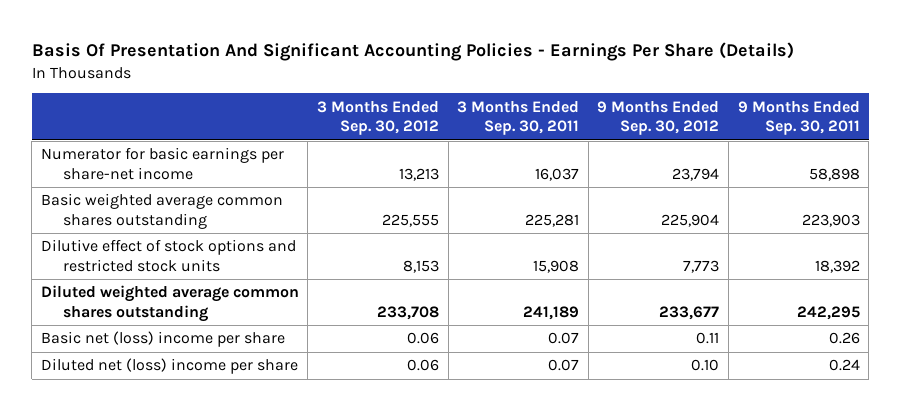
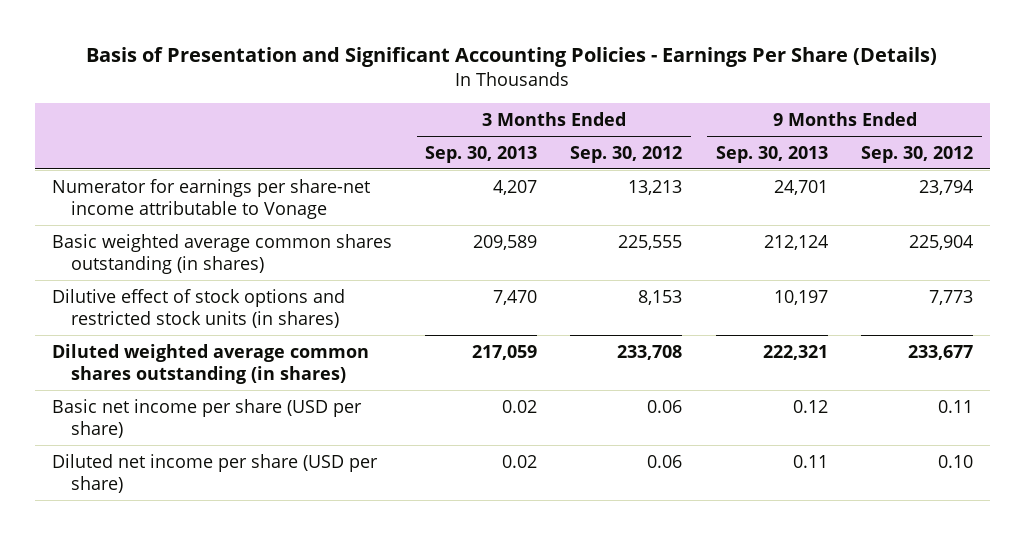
- Basis Of Presentation And Significant Accounting Policies - Earnings Per Share (Details)
+ Basis of Presentation and Significant Accounting Policies - Earnings Per Share (Details)
- | 3 Months Ended Sep. 30, 2012 | 3 Months Ended Sep. 30, 2011 | 9 Months Ended Sep. 30, 2012 | 9 Months Ended Sep. 30, 2011
+ | 3 Months Ended Sep. 30, 2013 | 3 Months Ended Sep. 30, 2012 | 9 Months Ended Sep. 30, 2013 | 9 Months Ended Sep. 30, 2012
- Numerator for basic earnings per share-net income | 13,213 | 16,037 | 23,794 | 58,898
- Basic weighted average common shares outstanding | 225,555 | 225,281 | 225,904 | 223,903
- Dilutive effect of stock options and restricted stock units | 8,153 | 15,908 | 7,773 | 18,392
- Diluted weighted average common shares outstanding | 233,708 | 241,189 | 233,677 | 242,295
- Basic net (loss) income per share | 0.06 | 0.07 | 0.11 | 0.26
- Diluted net (loss) income per share | 0.06 | 0.07 | 0.10 | 0.24
+ Numerator for earnings per share-net income attributable to Vonage | 4,207 | 13,213 | 24,701 | 23,794
+ Basic weighted average common shares outstanding (in shares) | 209,589 | 225,555 | 212,124 | 225,904
+ Dilutive effect of stock options and restricted stock units (in shares) | 7,470 | 8,153 | 10,197 | 7,773
+ Diluted weighted average common shares outstanding (in shares) | 217,059 | 233,708 | 222,321 | 233,677
+ Basic net income per share (USD per share) | 0.02 | 0.06 | 0.12 | 0.11
+ Diluted net income per share (USD per share) | 0.02 | 0.06 | 0.11 | 0.10

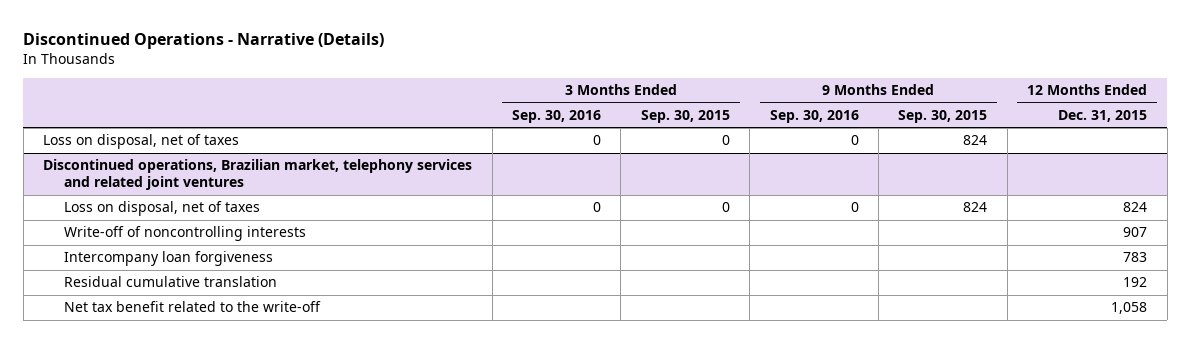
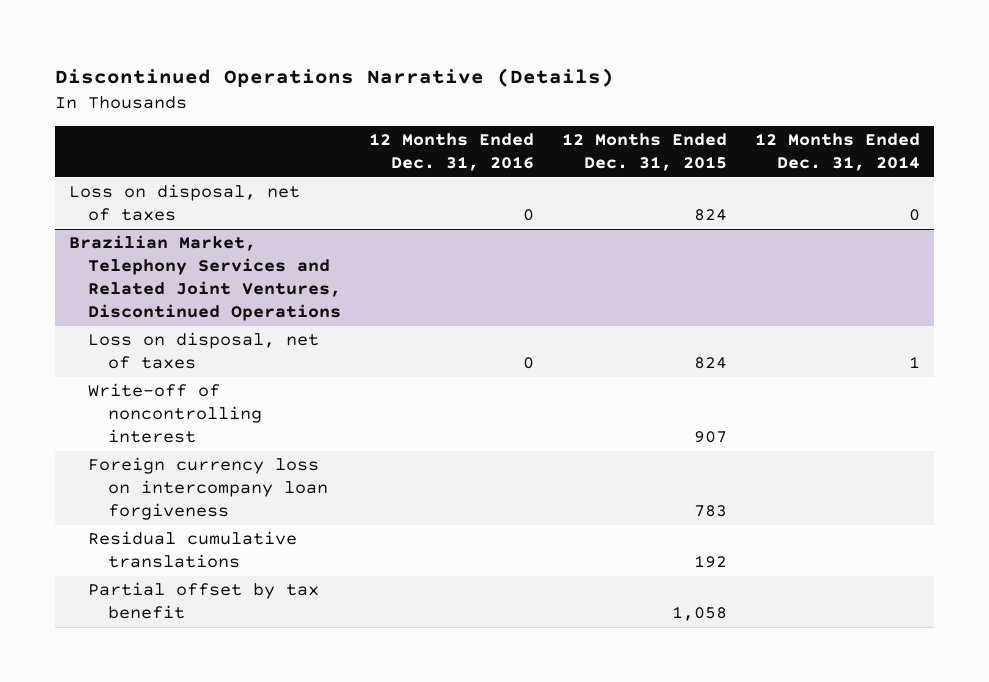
- Discontinued Operations - Narrative (Details)
+ Discontinued Operations Narrative (Details)
- | 3 Months Ended Sep. 30, 2016 | 3 Months Ended Sep. 30, 2015 | 9 Months Ended Sep. 30, 2016 | 9 Months Ended Sep. 30, 2015 | 12 Months Ended Dec. 31, 2015
+ | 12 Months Ended Dec. 31, 2016 | 12 Months Ended Dec. 31, 2015 | 12 Months Ended Dec. 31, 2014
- Loss on disposal, net of taxes | 0 | 0 | 0 | 824 |
- Discontinued operations, Brazilian market, telephony services and related joint ventures
- Write-off of noncontrolling interests | | | | | 907
- Intercompany loan forgiveness | | | | | 783
- Residual cumulative translation | | | | | 192
- Net tax benefit related to the write-off | | | | | 1,058
+ Brazilian Market, Telephony Services and Related Joint Ventures, Discontinued Operations
+ Loss on disposal, net of taxes | 0 | 824 | 1
+ Write-off of noncontrolling interest | | 907 |
+ Foreign currency loss on intercompany loan forgiveness | | 783 |
+ Residual cumulative translations | | 192 |
+ Partial offset by tax benefit | | 1,058 |

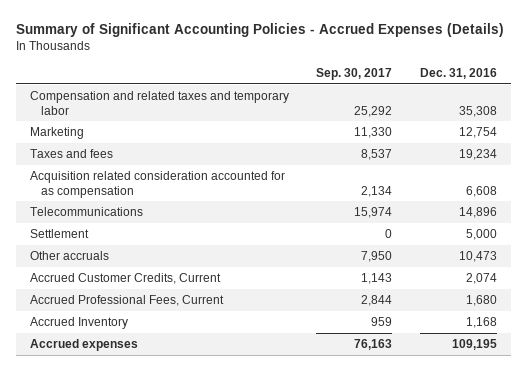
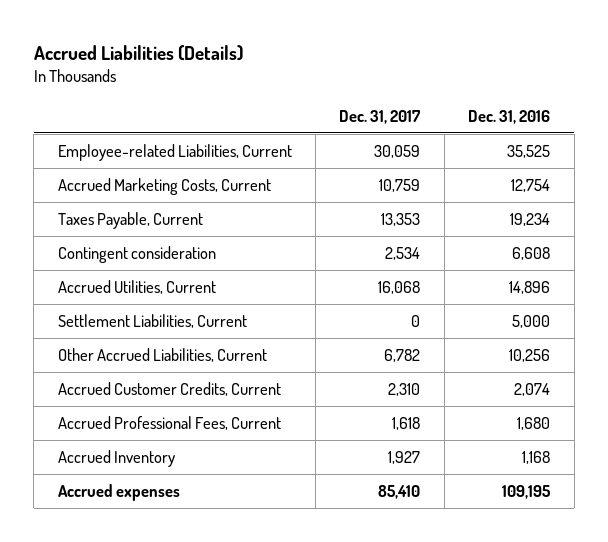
- Summary of Significant Accounting Policies - Accrued Expenses (Details)
+ Accrued Liabilities (Details)
- | Sep. 30, 2017 | Dec. 31, 2016
+ | Dec. 31, 2017 | Dec. 31, 2016
- Compensation and related taxes and temporary labor | 25,292 | 35,308
- Marketing | 11,330 | 12,754
- Taxes and fees | 8,537 | 19,234
- Acquisition related consideration accounted for as compensation | 2,134 | 6,608
- Telecommunications | 15,974 | 14,896
- Settlement | 0 | 5,000
- Other accruals | 7,950 | 10,473
+ Employee-related Liabilities, Current | 30,059 | 35,525
+ Accrued Marketing Costs, Current | 10,759 | 12,754
+ Taxes Payable, Current | 13,353 | 19,234
+ Contingent consideration | 2,534 | 6,608
+ Accrued Utilities, Current | 16,068 | 14,896
+ Settlement Liabilities, Current | 0 | 5,000
+ Other Accrued Liabilities, Current | 6,782 | 10,256

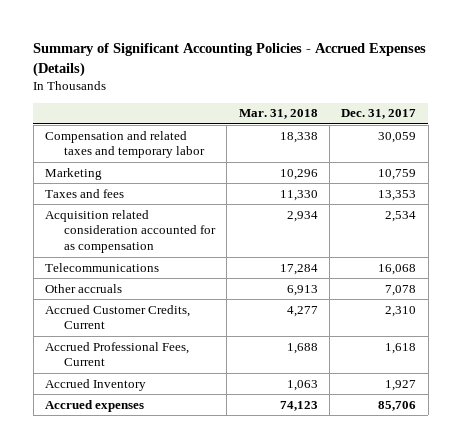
- Accrued Liabilities (Details)
+ Summary of Significant Accounting Policies - Accrued Expenses (Details)
- | Dec. 31, 2017 | Dec. 31, 2016
+ | Mar. 31, 2018 | Dec. 31, 2017
- Employee-related Liabilities, Current | 30,059 | 35,525
- Accrued Marketing Costs, Current | 10,759 | 12,754
- Taxes Payable, Current | 13,353 | 19,234
- Contingent consideration | 2,534 | 6,608
- Accrued Utilities, Current | 16,068 | 14,896
- Settlement Liabilities, Current | 0 | 5,000
- Other Accrued Liabilities, Current | 6,782 | 10,256
+ Compensation and related taxes and temporary labor | 18,338 | 30,059
+ Marketing | 10,296 | 10,759
+ Taxes and fees | 11,330 | 13,353
+ Acquisition related consideration accounted for as compensation | 2,934 | 2,534
+ Telecommunications | 17,284 | 16,068
+ Other accruals | 6,913 | 7,078
- Accrued expenses | 85,410 | 109,195
+ Accrued expenses | 74,123 | 85,706

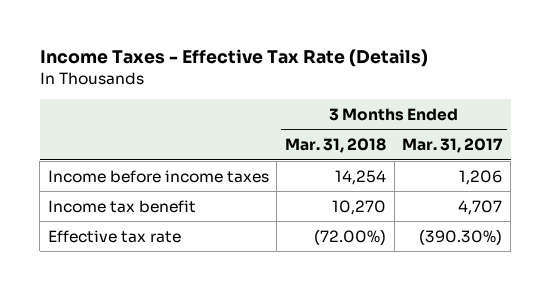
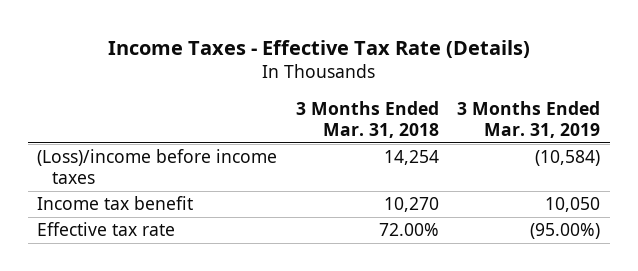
- | 3 Months Ended Mar. 31, 2018 | 3 Months Ended Mar. 31, 2017
+ | 3 Months Ended Mar. 31, 2018 | 3 Months Ended Mar. 31, 2019
- Income before income taxes | 14,254 | 1,206
+ (Loss)/income before income taxes | 14,254 | (10,584)
- Effective tax rate | (72.00%) | (390.30%)
+ Effective tax rate | 72.00% | (95.00%)

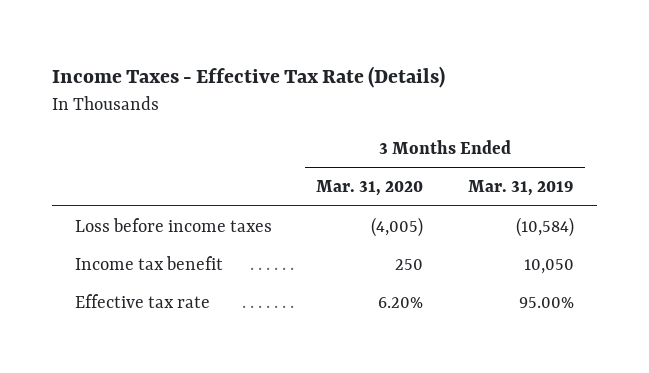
- | 3 Months Ended Mar. 31, 2018 | 3 Months Ended Mar. 31, 2019
+ | 3 Months Ended Mar. 31, 2020 | 3 Months Ended Mar. 31, 2019
- (Loss)/income before income taxes | 14,254 | (10,584)
+ Loss before income taxes | (4,005) | (10,584)
- Effective tax rate | 72.00% | (95.00%)
+ Effective tax rate | 6.20% | 95.00%

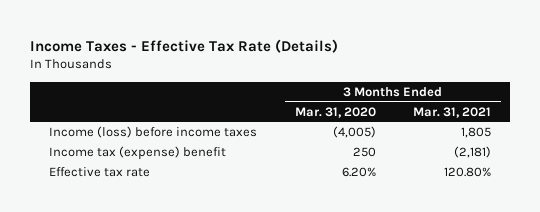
- | 3 Months Ended Mar. 31, 2020 | 3 Months Ended Mar. 31, 2019
+ | 3 Months Ended Mar. 31, 2020 | 3 Months Ended Mar. 31, 2021
- Loss before income taxes | (4,005) | (10,584)
- Income tax benefit | 250 | 10,050
+ Income (loss) before income taxes | (4,005) | 1,805
+ Income tax (expense) benefit | 250 | (2,181)

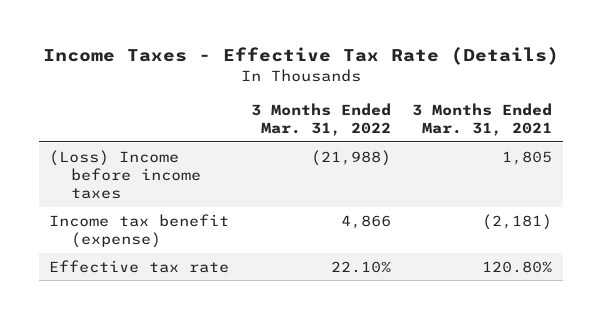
- | 3 Months Ended Mar. 31, 2020 | 3 Months Ended Mar. 31, 2021
+ | 3 Months Ended Mar. 31, 2022 | 3 Months Ended Mar. 31, 2021
- Income (loss) before income taxes | (4,005) | 1,805
- Income tax (expense) benefit | 250 | (2,181)
+ (Loss) Income before income taxes | (21,988) | 1,805
+ Income tax benefit (expense) | 4,866 | (2,181)

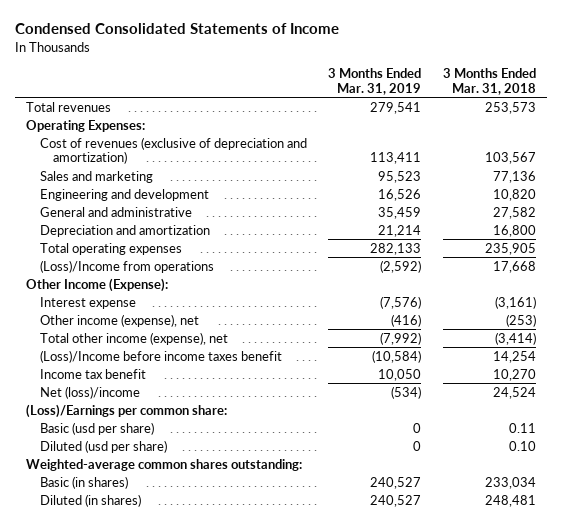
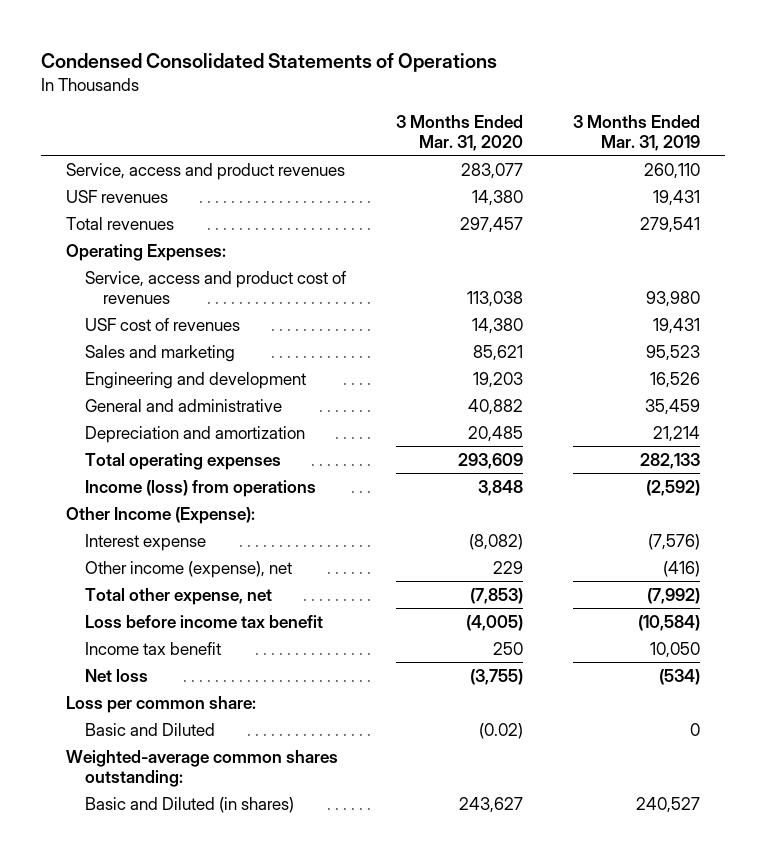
- Condensed Consolidated Statements of Income
+ Condensed Consolidated Statements of Operations
- | 3 Months Ended Mar. 31, 2019 | 3 Months Ended Mar. 31, 2018
+ | 3 Months Ended Mar. 31, 2020 | 3 Months Ended Mar. 31, 2019
+ Service, access and product revenues | 283,077 | 260,110
+ USF revenues | 14,380 | 19,431
- Cost of revenues (exclusive of depreciation and amortization) | 113,411 | 103,567
+ Service, access and product cost of revenues | 113,038 | 93,980
+ USF cost of revenues | 14,380 | 19,431
- (Loss)/Income from operations | (2,592) | 17,668
+ Income (loss) from operations | 3,848 | (2,592)
- Total other income (expense), net | (7,992) | (3,414)
- (Loss)/Income before income taxes benefit | (10,584) | 14,254
+ Total other expense, net | (7,853) | (7,992)
+ Loss before income tax benefit | (4,005) | (10,584)
- Net (loss)/income | (534) | 24,524
- (Loss)/Earnings per common share:
- Basic (usd per share) | 0 | 0.11
- Diluted (usd per share) | 0 | 0.10
+ Net loss | (3,755) | (534)
+ Loss per common share:
+ Basic and Diluted | (0.02) | 0
- Basic (in shares) | 240,527 | 233,034
- Diluted (in shares) | 240,527 | 248,481
+ Basic and Diluted (in shares) | 243,627 | 240,527

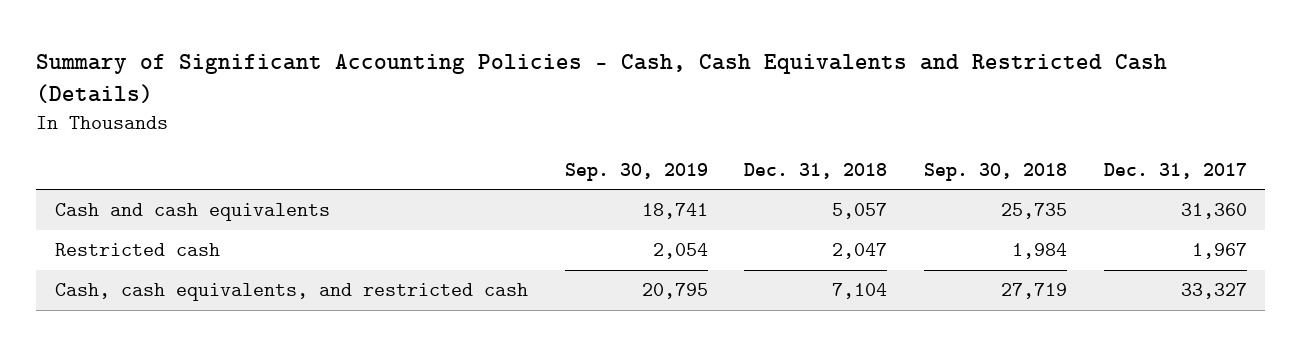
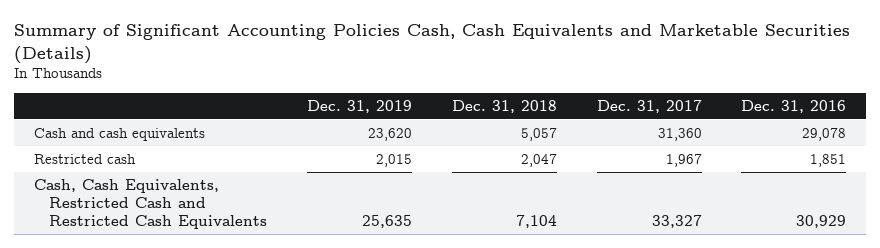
- Summary of Significant Accounting Policies - Cash, Cash Equivalents and Restricted Cash (Details)
+ Summary of Significant Accounting Policies Cash, Cash Equivalents and Marketable Securities (Details)
- | Sep. 30, 2019 | Dec. 31, 2018 | Sep. 30, 2018 | Dec. 31, 2017
+ | Dec. 31, 2019 | Dec. 31, 2018 | Dec. 31, 2017 | Dec. 31, 2016
- Cash, cash equivalents, and restricted cash | 20,795 | 7,104 | 27,719 | 33,327
+ Cash, Cash Equivalents, Restricted Cash and Restricted Cash Equivalents | 25,635 | 7,104 | 33,327 | 30,929

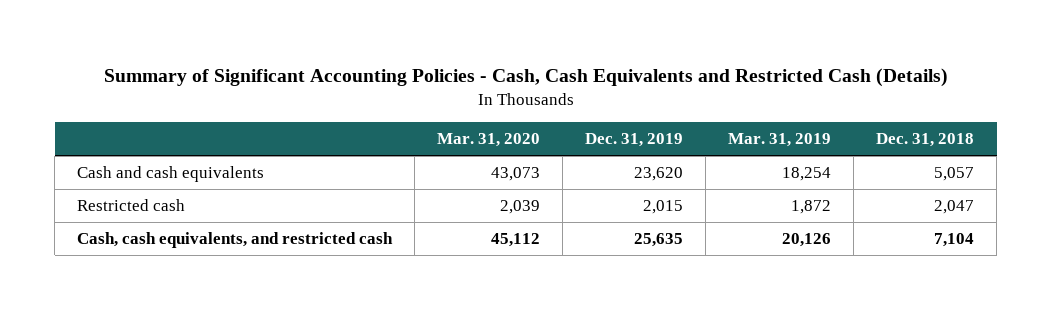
- Summary of Significant Accounting Policies Cash, Cash Equivalents and Marketable Securities (Details)
+ Summary of Significant Accounting Policies - Cash, Cash Equivalents and Restricted Cash (Details)
- | Dec. 31, 2019 | Dec. 31, 2018 | Dec. 31, 2017 | Dec. 31, 2016
+ | Mar. 31, 2020 | Dec. 31, 2019 | Mar. 31, 2019 | Dec. 31, 2018
- Cash, Cash Equivalents, Restricted Cash and Restricted Cash Equivalents | 25,635 | 7,104 | 33,327 | 30,929
+ Cash, cash equivalents, and restricted cash | 45,112 | 25,635 | 20,126 | 7,104

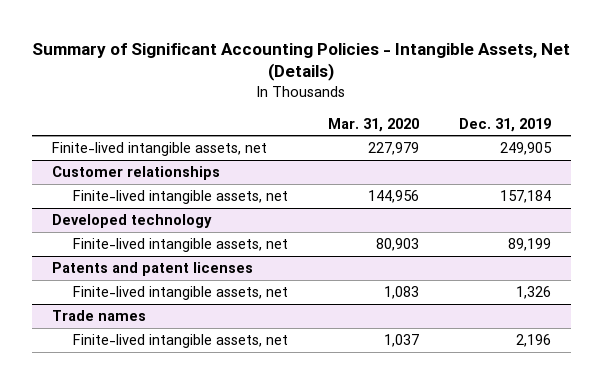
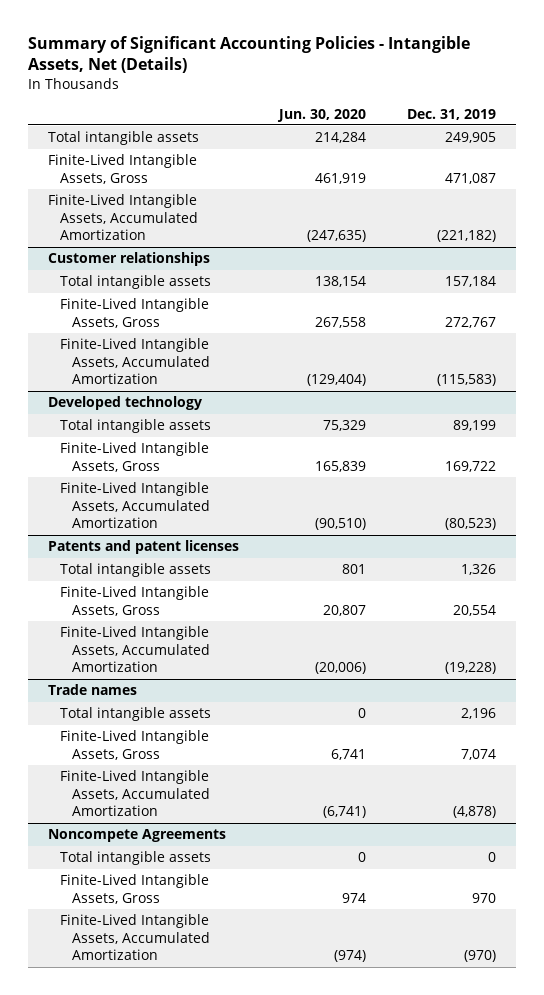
- | Mar. 31, 2020 | Dec. 31, 2019
+ | Jun. 30, 2020 | Dec. 31, 2019
- Finite-lived intangible assets, net | 227,979 | 249,905
+ Total intangible assets | 214,284 | 249,905
+ Finite-Lived Intangible Assets, Gross | 461,919 | 471,087
+ Finite-Lived Intangible Assets, Accumulated Amortization | (247,635) | (221,182)
@ Customer relationships
- Finite-lived intangible assets, net | 144,956 | 157,184
+ Total intangible assets | 138,154 | 157,184
+ Finite-Lived Intangible Assets, Gross | 267,558 | 272,767
+ Finite-Lived Intangible Assets, Accumulated Amortization | (129,404) | (115,583)
@ Developed technology
- Finite-lived intangible assets, net | 80,903 | 89,199
+ Total intangible assets | 75,329 | 89,199
+ Finite-Lived Intangible Assets, Gross | 165,839 | 169,722
+ Finite-Lived Intangible Assets, Accumulated Amortization | (90,510) | (80,523)
@ Patents and patent licenses
- Finite-lived intangible assets, net | 1,083 | 1,326
+ Total intangible assets | 801 | 1,326
+ Finite-Lived Intangible Assets, Gross | 20,807 | 20,554
+ Finite-Lived Intangible Assets, Accumulated Amortization | (20,006) | (19,228)
@ Trade names
- Finite-lived intangible assets, net | 1,037 | 2,196
+ Total intangible assets | 0 | 2,196
+ Finite-Lived Intangible Assets, Gross | 6,741 | 7,074
+ Finite-Lived Intangible Assets, Accumulated Amortization | (6,741) | (4,878)
+ Noncompete Agreements
+ Total intangible assets | 0 | 0
+ Finite-Lived Intangible Assets, Gross | 974 | 970
+ Finite-Lived Intangible Assets, Accumulated Amortization | (974) | (970)

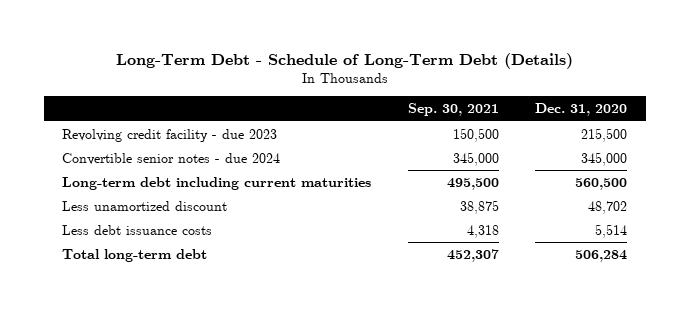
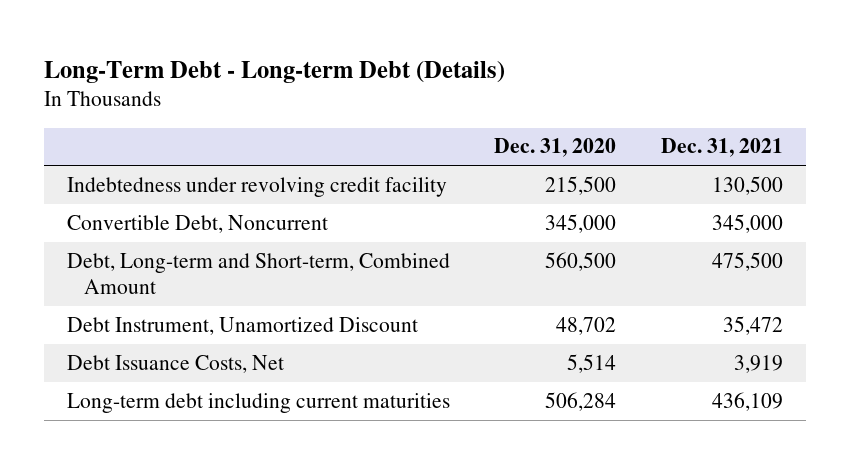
- Long-Term Debt - Schedule of Long-Term Debt (Details)
+ Long-Term Debt - Long-term Debt (Details)
- | Sep. 30, 2021 | Dec. 31, 2020
+ | Dec. 31, 2020 | Dec. 31, 2021
- Revolving credit facility - due 2023 | 150,500 | 215,500
- Convertible senior notes - due 2024 | 345,000 | 345,000
- Long-term debt including current maturities | 495,500 | 560,500
- Less unamortized discount | 38,875 | 48,702
- Less debt issuance costs | 4,318 | 5,514
- Total long-term debt | 452,307 | 506,284
+ Indebtedness under revolving credit facility | 215,500 | 130,500
+ Convertible Debt, Noncurrent | 345,000 | 345,000
+ Debt, Long-term and Short-term, Combined Amount | 560,500 | 475,500
+ Debt Instrument, Unamortized Discount | 48,702 | 35,472
+ Debt Issuance Costs, Net | 5,514 | 3,919
+ Long-term debt including current maturities | 506,284 | 436,109

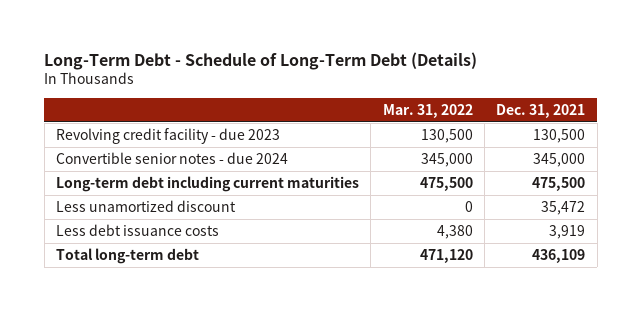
- Long-Term Debt - Long-term Debt (Details)
+ Long-Term Debt - Schedule of Long-Term Debt (Details)
- | Dec. 31, 2020 | Dec. 31, 2021
+ | Mar. 31, 2022 | Dec. 31, 2021
- Indebtedness under revolving credit facility | 215,500 | 130,500
- Convertible Debt, Noncurrent | 345,000 | 345,000
- Debt, Long-term and Short-term, Combined Amount | 560,500 | 475,500
- Debt Instrument, Unamortized Discount | 48,702 | 35,472
- Debt Issuance Costs, Net | 5,514 | 3,919
- Long-term debt including current maturities | 506,284 | 436,109
+ Revolving credit facility - due 2023 | 130,500 | 130,500
+ Convertible senior notes - due 2024 | 345,000 | 345,000
+ Long-term debt including current maturities | 475,500 | 475,500
+ Less unamortized discount | 0 | 35,472
+ Less debt issuance costs | 4,380 | 3,919
+ Total long-term debt | 471,120 | 436,109

